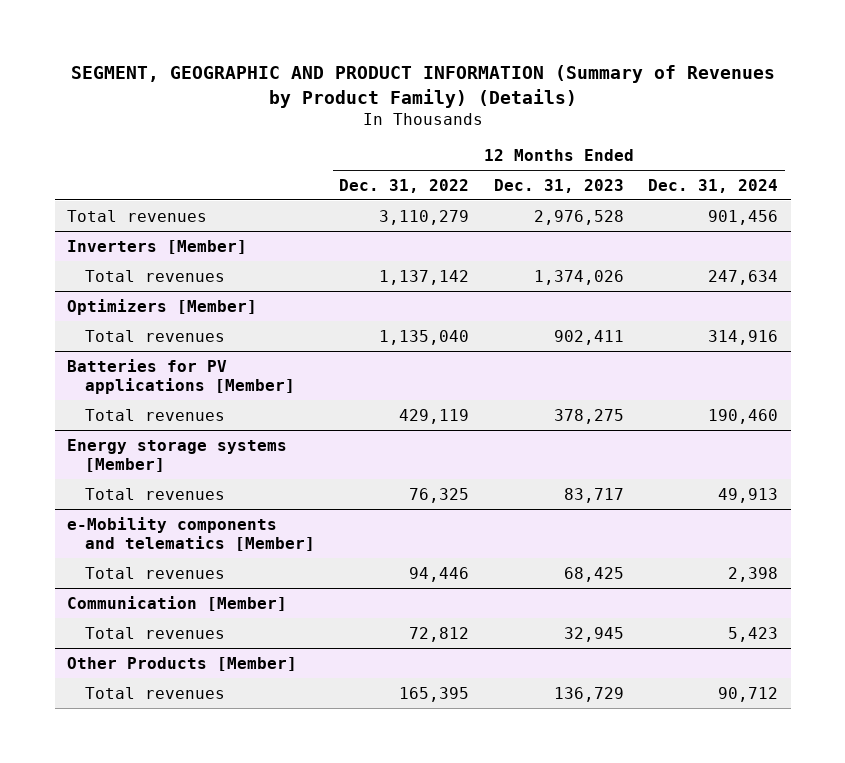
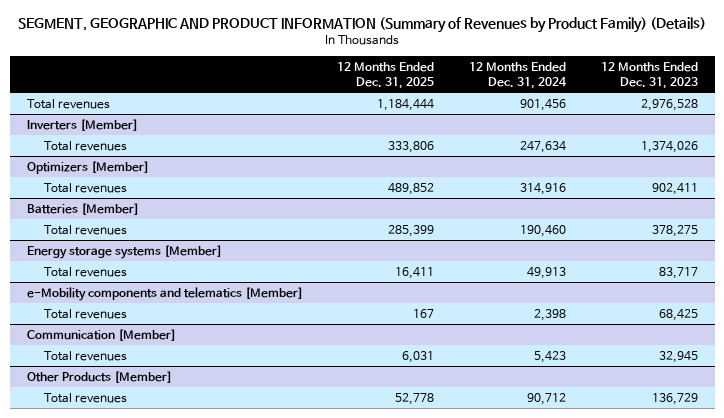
- | 12 Months Ended Dec. 31, 2022 | 12 Months Ended Dec. 31, 2023 | 12 Months Ended Dec. 31, 2024
+ | 12 Months Ended Dec. 31, 2025 | 12 Months Ended Dec. 31, 2024 | 12 Months Ended Dec. 31, 2023
- Batteries for PV applications [Member]
+ Batteries [Member]

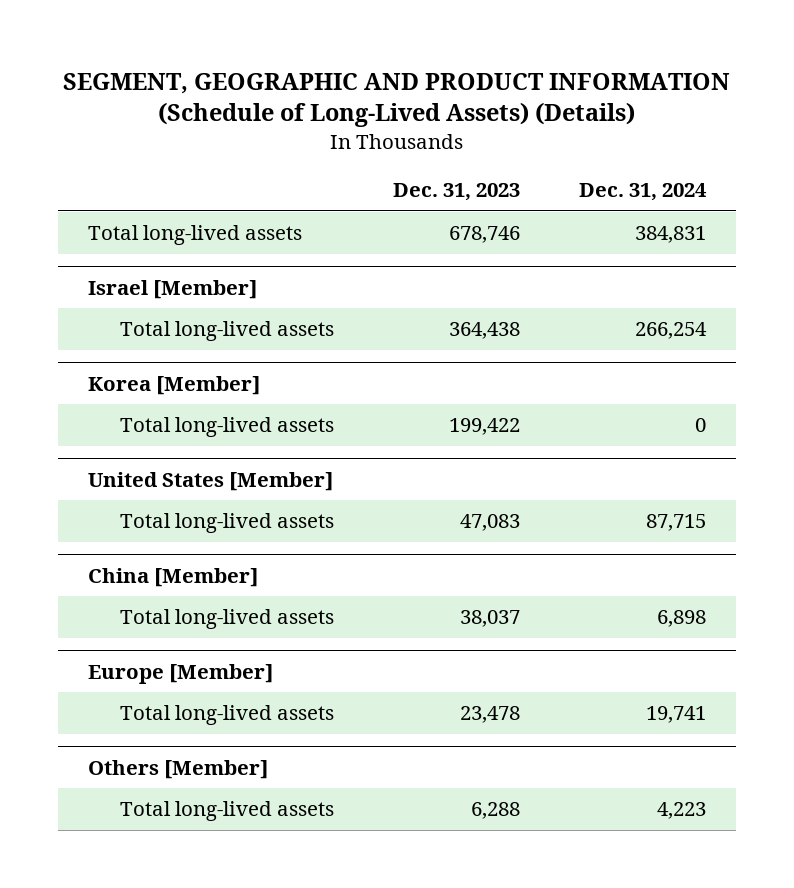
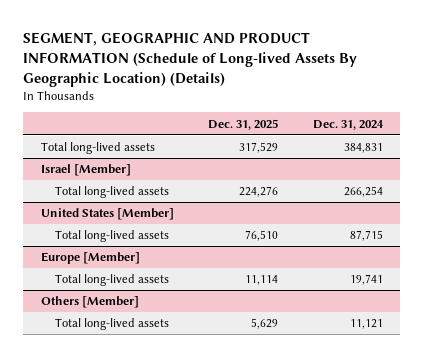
- SEGMENT, GEOGRAPHIC AND PRODUCT INFORMATION (Schedule of Long-Lived Assets) (Details)
+ SEGMENT, GEOGRAPHIC AND PRODUCT INFORMATION (Schedule of Long-lived Assets By Geographic Location) (Details)
- | Dec. 31, 2023 | Dec. 31, 2024
+ | Dec. 31, 2025 | Dec. 31, 2024
- Korea [Member]
- Total long-lived assets | 199,422 | 0
- China [Member]
- Total long-lived assets | 38,037 | 6,898
@ Others [Member]
- Total long-lived assets | 6,288 | 4,223
+ Total long-lived assets | 5,629 | 11,121

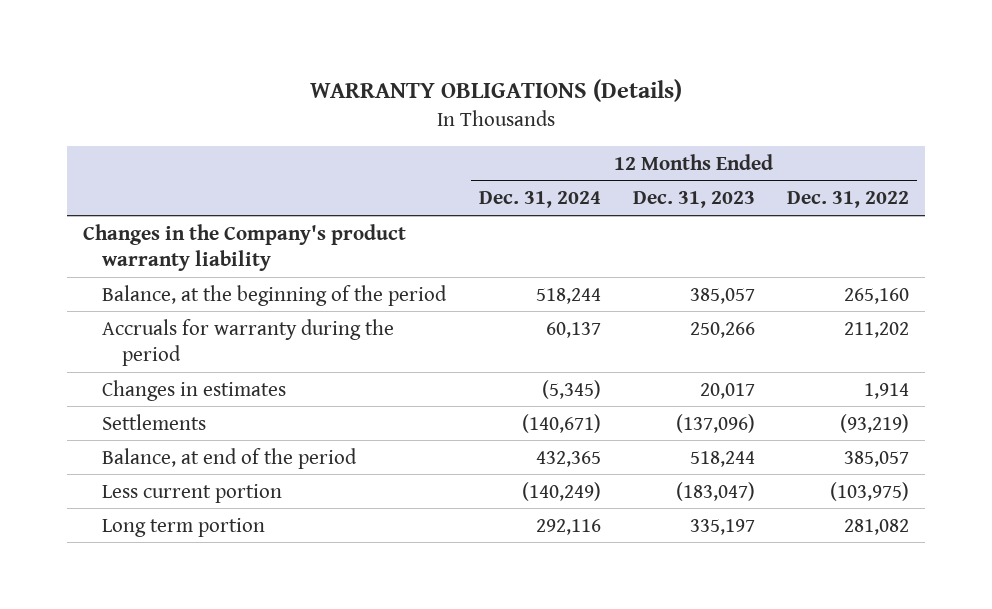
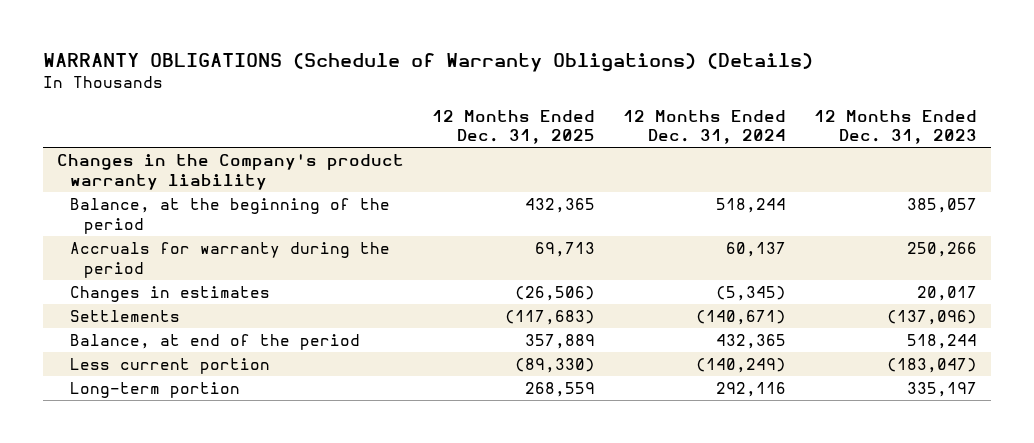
- WARRANTY OBLIGATIONS (Details)
+ WARRANTY OBLIGATIONS (Schedule of Warranty Obligations) (Details)
- | 12 Months Ended Dec. 31, 2024 | 12 Months Ended Dec. 31, 2023 | 12 Months Ended Dec. 31, 2022
+ | 12 Months Ended Dec. 31, 2025 | 12 Months Ended Dec. 31, 2024 | 12 Months Ended Dec. 31, 2023
- Long term portion | 292,116 | 335,197 | 281,082
+ Long-term portion | 268,559 | 292,116 | 335,197

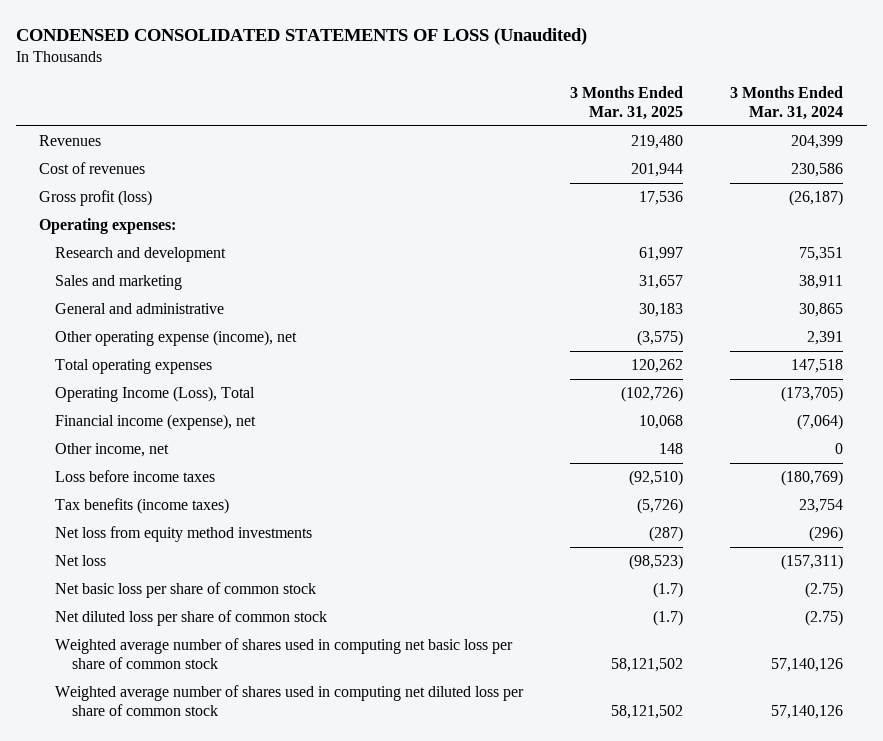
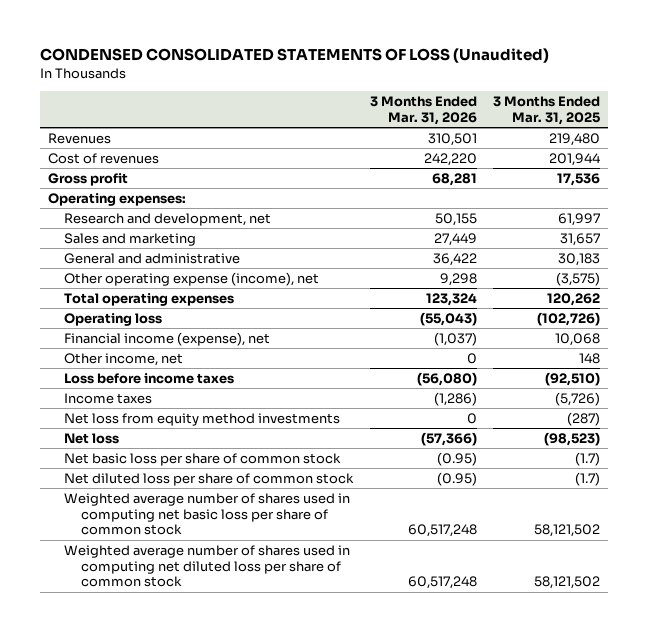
- | 3 Months Ended Mar. 31, 2025 | 3 Months Ended Mar. 31, 2024
+ | 3 Months Ended Mar. 31, 2026 | 3 Months Ended Mar. 31, 2025
- Gross profit (loss) | 17,536 | (26,187)
+ Gross profit | 68,281 | 17,536
- Research and development | 61,997 | 75,351
+ Research and development, net | 50,155 | 61,997
- Operating Income (Loss), Total | (102,726) | (173,705)
+ Operating loss | (55,043) | (102,726)
- Tax benefits (income taxes) | (5,726) | 23,754
+ Income taxes | (1,286) | (5,726)

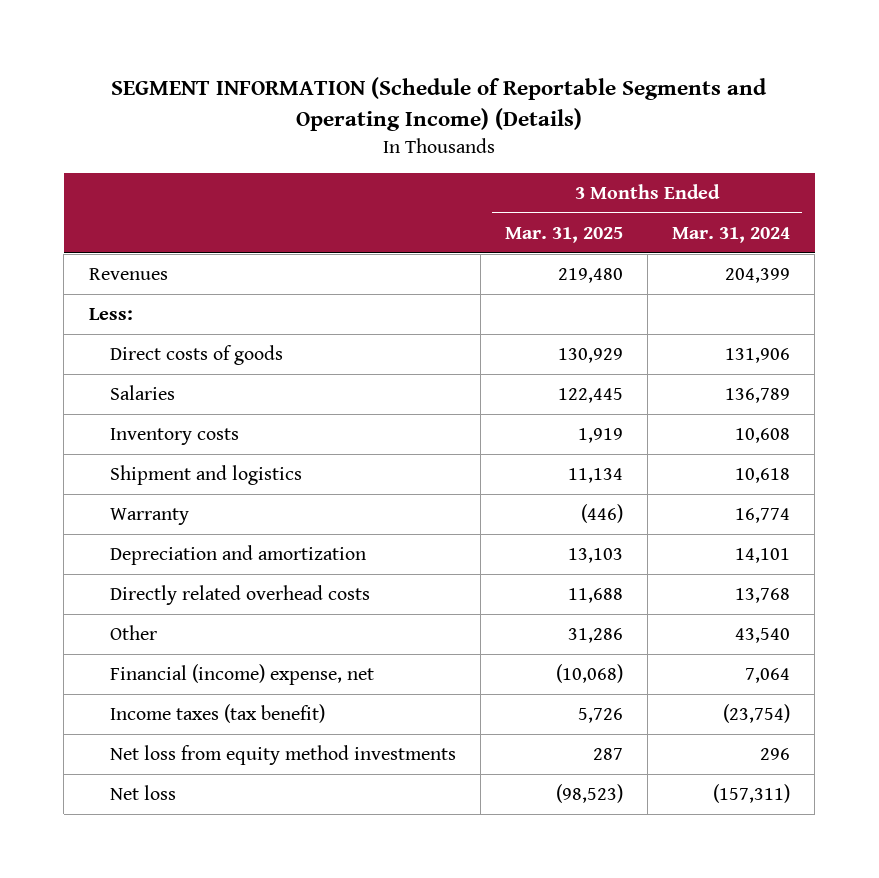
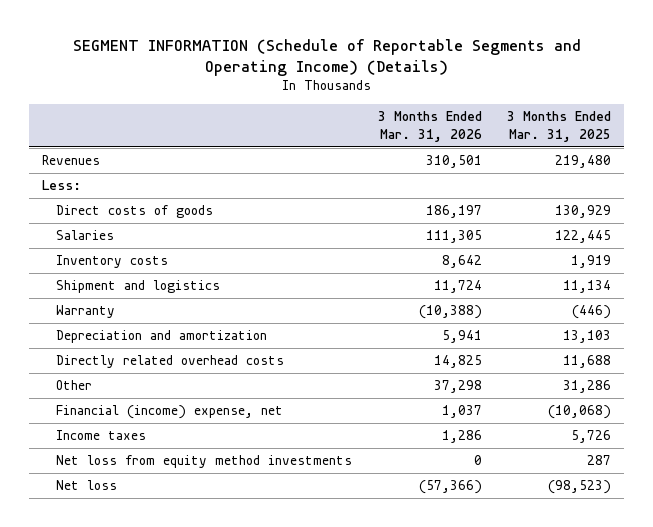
- | 3 Months Ended Mar. 31, 2025 | 3 Months Ended Mar. 31, 2024
+ | 3 Months Ended Mar. 31, 2026 | 3 Months Ended Mar. 31, 2025
- Income taxes (tax benefit) | 5,726 | (23,754)
+ Income taxes | 1,286 | 5,726

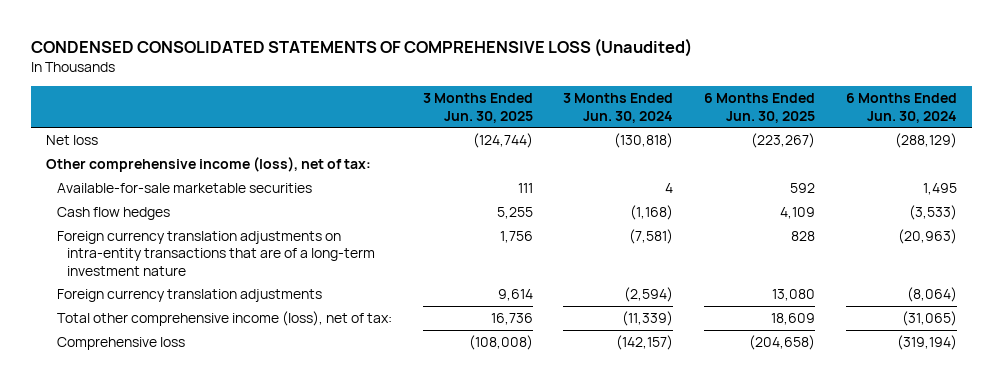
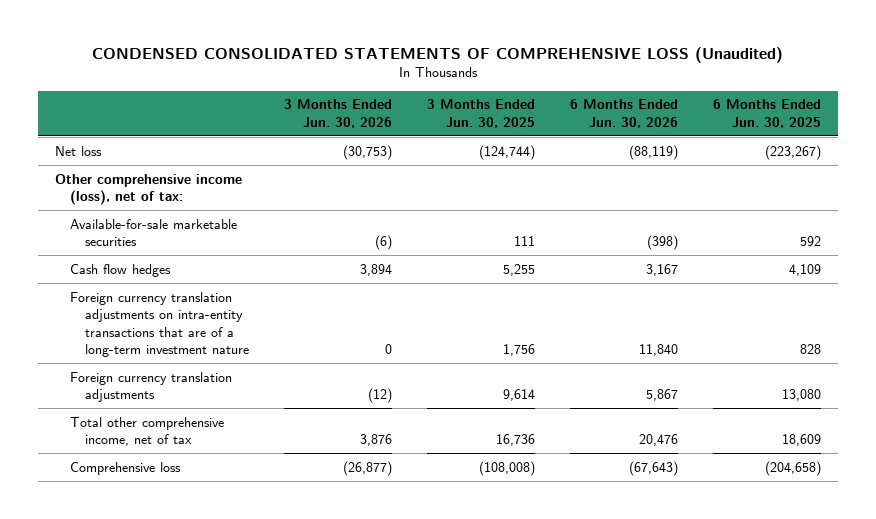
- | 3 Months Ended Jun. 30, 2025 | 3 Months Ended Jun. 30, 2024 | 6 Months Ended Jun. 30, 2025 | 6 Months Ended Jun. 30, 2024
+ | 3 Months Ended Jun. 30, 2026 | 3 Months Ended Jun. 30, 2025 | 6 Months Ended Jun. 30, 2026 | 6 Months Ended Jun. 30, 2025
- Total other comprehensive income (loss), net of tax: | 16,736 | (11,339) | 18,609 | (31,065)
+ Total other comprehensive income, net of tax | 3,876 | 16,736 | 20,476 | 18,609

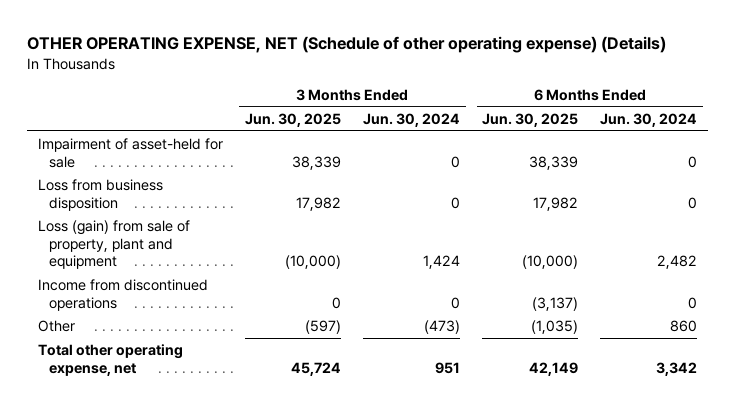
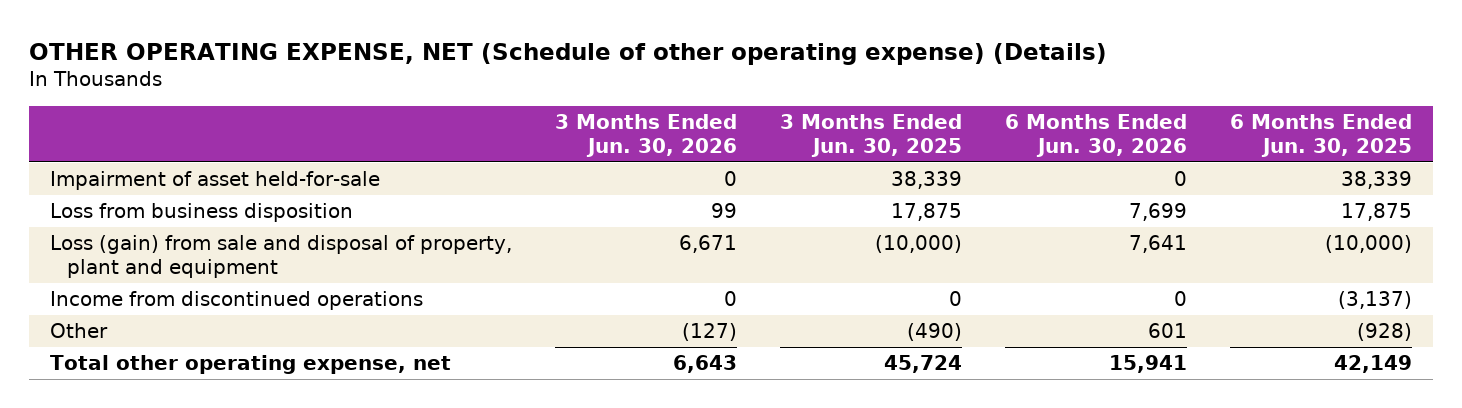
- | 3 Months Ended Jun. 30, 2025 | 3 Months Ended Jun. 30, 2024 | 6 Months Ended Jun. 30, 2025 | 6 Months Ended Jun. 30, 2024
+ | 3 Months Ended Jun. 30, 2026 | 3 Months Ended Jun. 30, 2025 | 6 Months Ended Jun. 30, 2026 | 6 Months Ended Jun. 30, 2025
- Impairment of asset-held for sale | 38,339 | 0 | 38,339 | 0
- Loss from business disposition | 17,982 | 0 | 17,982 | 0
- Loss (gain) from sale of property, plant and equipment | (10,000) | 1,424 | (10,000) | 2,482
+ Impairment of asset held-for-sale | 0 | 38,339 | 0 | 38,339
+ Loss from business disposition | 99 | 17,875 | 7,699 | 17,875
+ Loss (gain) from sale and disposal of property, plant and equipment | 6,671 | (10,000) | 7,641 | (10,000)
- Other | (597) | (473) | (1,035) | 860
+ Other | (127) | (490) | 601 | (928)

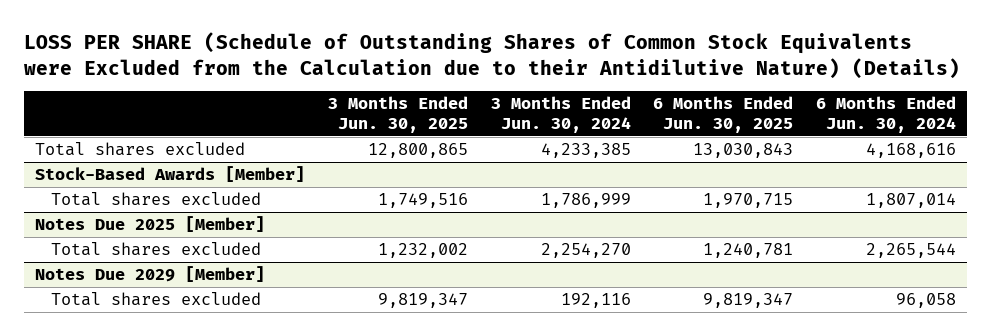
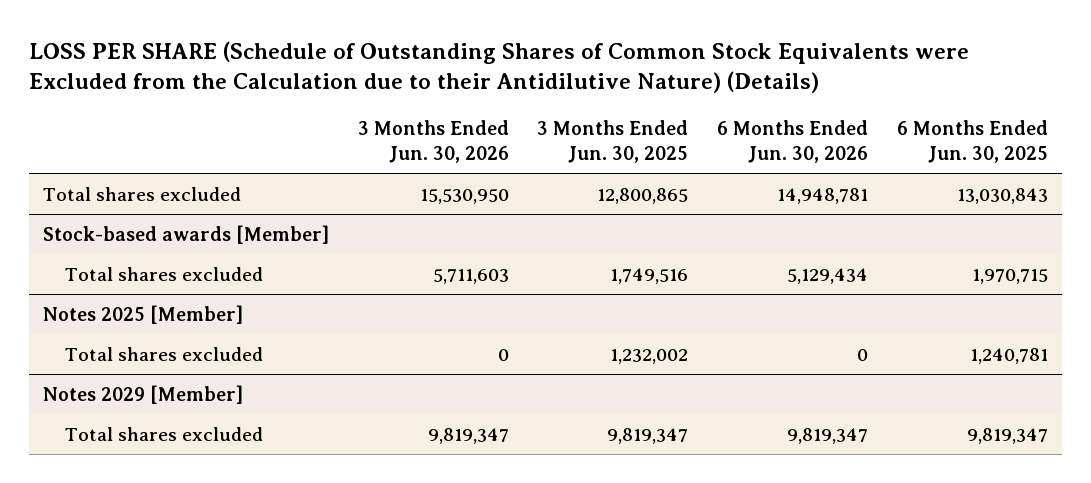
- | 3 Months Ended Jun. 30, 2025 | 3 Months Ended Jun. 30, 2024 | 6 Months Ended Jun. 30, 2025 | 6 Months Ended Jun. 30, 2024
+ | 3 Months Ended Jun. 30, 2026 | 3 Months Ended Jun. 30, 2025 | 6 Months Ended Jun. 30, 2026 | 6 Months Ended Jun. 30, 2025
- Stock-Based Awards [Member]
+ Stock-based awards [Member]
- Notes Due 2025 [Member]
+ Notes 2025 [Member]
- Notes Due 2029 [Member]
+ Notes 2029 [Member]

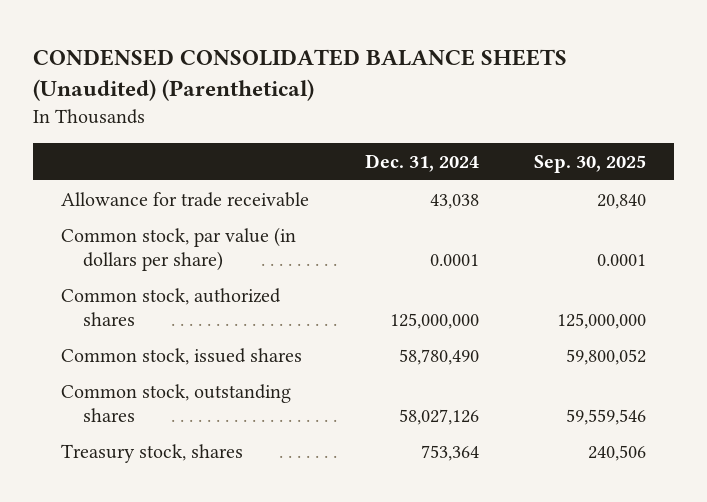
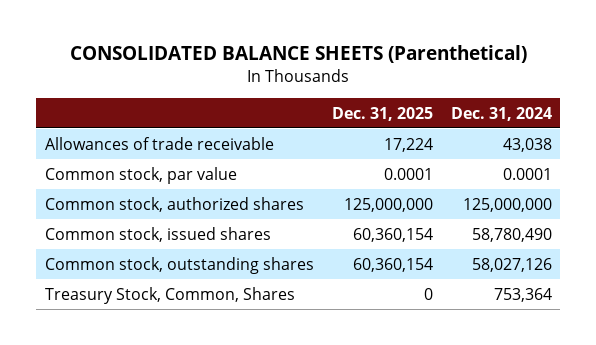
- CONDENSED CONSOLIDATED BALANCE SHEETS (Unaudited) (Parenthetical)
+ CONSOLIDATED BALANCE SHEETS (Parenthetical)
- | Dec. 31, 2024 | Sep. 30, 2025
+ | Dec. 31, 2025 | Dec. 31, 2024
- Allowance for trade receivable | 43,038 | 20,840
- Common stock, par value (in dollars per share) | 0.0001 | 0.0001
+ Allowances of trade receivable | 17,224 | 43,038
+ Common stock, par value | 0.0001 | 0.0001
- Treasury stock, shares | 753,364 | 240,506
+ Treasury Stock, Common, Shares | 0 | 753,364

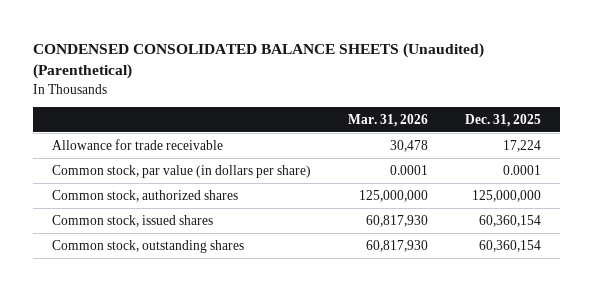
- CONSOLIDATED BALANCE SHEETS (Parenthetical)
+ CONDENSED CONSOLIDATED BALANCE SHEETS (Unaudited) (Parenthetical)
- | Dec. 31, 2025 | Dec. 31, 2024
+ | Mar. 31, 2026 | Dec. 31, 2025
- Allowances of trade receivable | 17,224 | 43,038
- Common stock, par value | 0.0001 | 0.0001
+ Allowance for trade receivable | 30,478 | 17,224
+ Common stock, par value (in dollars per share) | 0.0001 | 0.0001
- Treasury Stock, Common, Shares | 0 | 753,364

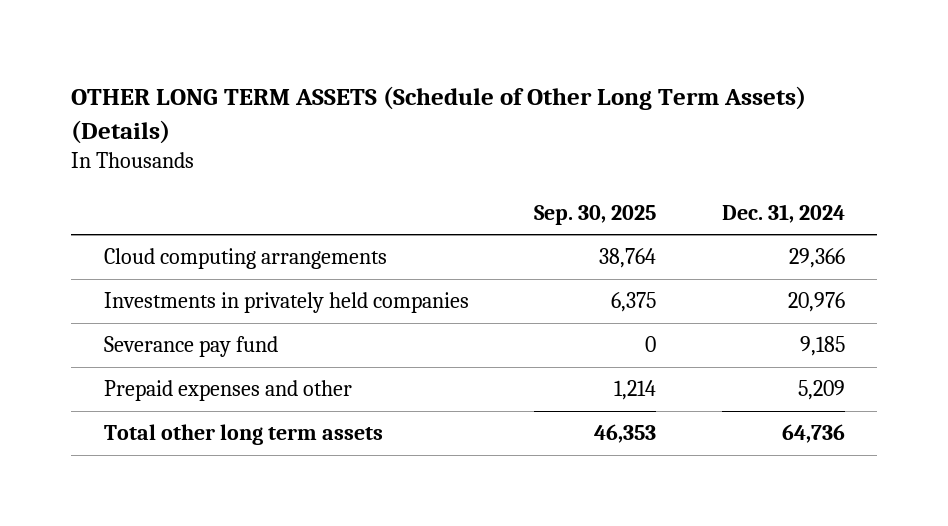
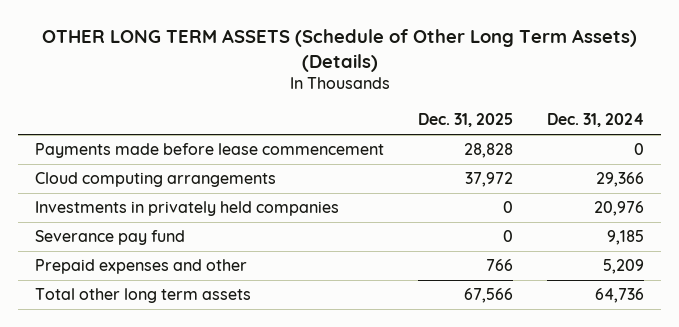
- | Sep. 30, 2025 | Dec. 31, 2024
+ | Dec. 31, 2025 | Dec. 31, 2024
+ Payments made before lease commencement | 28,828 | 0

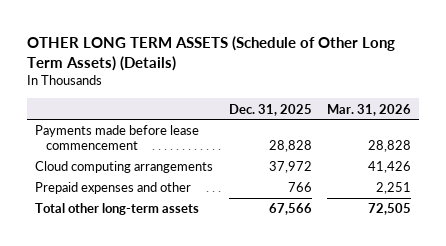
- | Dec. 31, 2025 | Dec. 31, 2024
+ | Dec. 31, 2025 | Mar. 31, 2026
- Investments in privately held companies | 0 | 20,976
- Severance pay fund | 0 | 9,185
- Total other long term assets | 67,566 | 64,736
+ Total other long-term assets | 67,566 | 72,505

